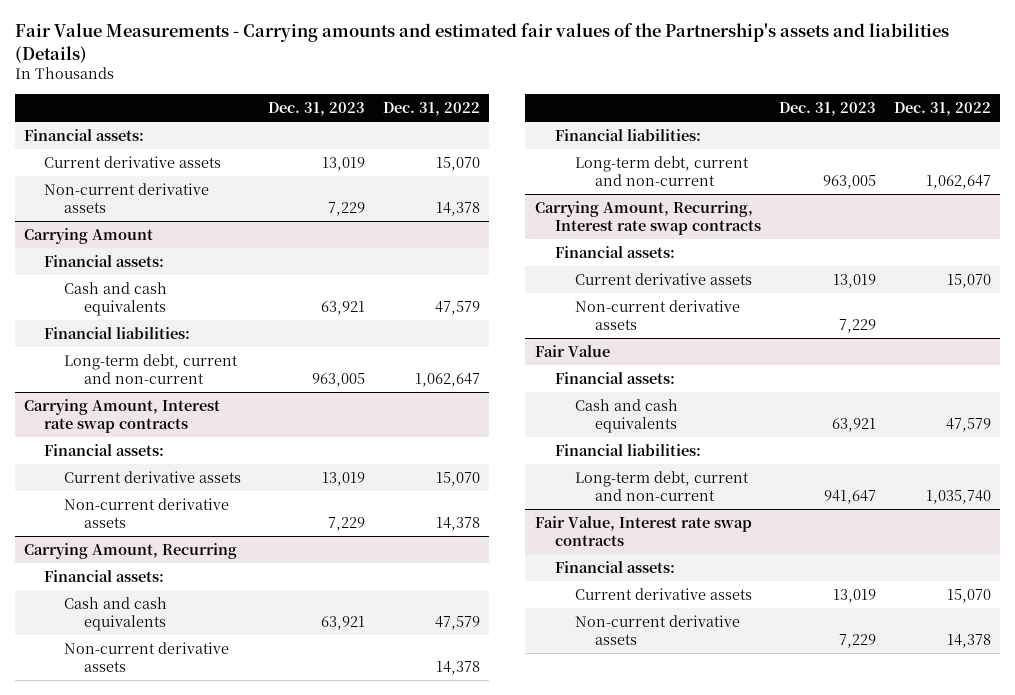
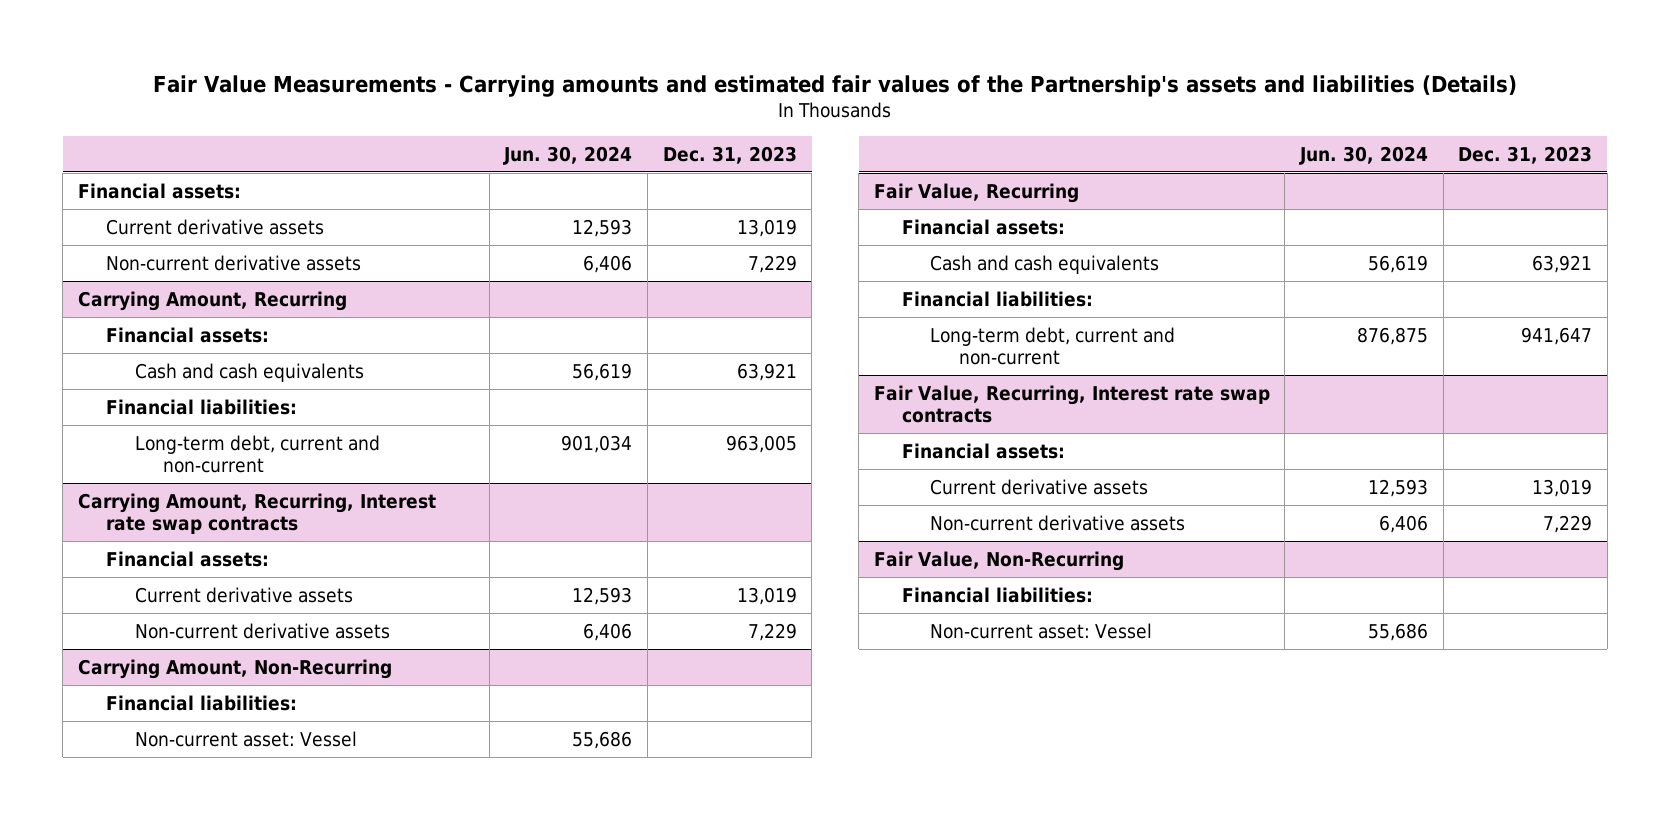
- | Dec. 31, 2023 | Dec. 31, 2022
+ | Jun. 30, 2024 | Dec. 31, 2023
- Carrying Amount
- Financial assets:
- Cash and cash equivalents | 63,921 | 47,579
- Financial liabilities:
- Long-term debt, current and non-current | 963,005 | 1,062,647
- Carrying Amount, Interest rate swap contracts
- Financial assets:
- Current derivative assets | 13,019 | 15,070
- Non-current derivative assets | 7,229 | 14,378
@ Carrying Amount, Recurring
- Non-current derivative assets | | 14,378
- Fair Value
+ Carrying Amount, Non-Recurring
+ Financial liabilities:
+ Non-current asset: Vessel | 55,686 |
+ Fair Value, Recurring
- Fair Value, Interest rate swap contracts
+ Fair Value, Recurring, Interest rate swap contracts
+ Fair Value, Non-Recurring
+ Financial liabilities:
+ Non-current asset: Vessel | 55,686 |

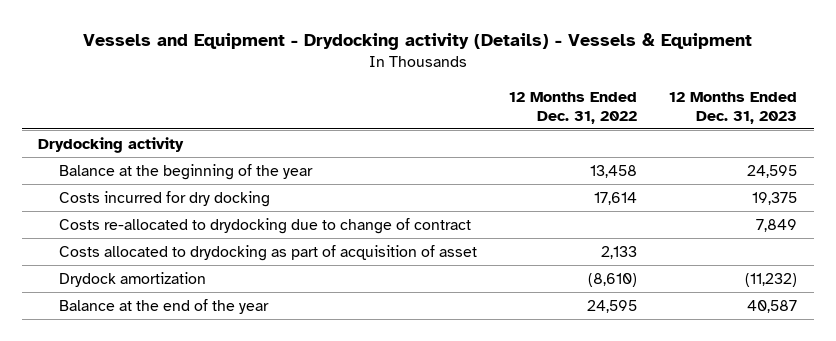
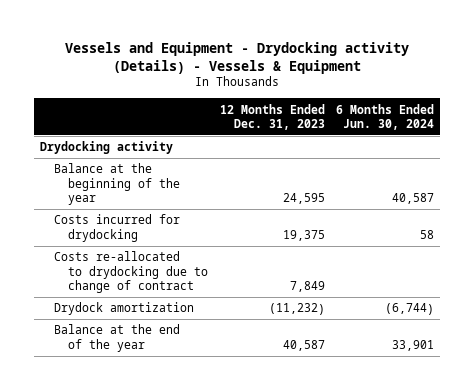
- | 12 Months Ended Dec. 31, 2022 | 12 Months Ended Dec. 31, 2023
+ | 12 Months Ended Dec. 31, 2023 | 6 Months Ended Jun. 30, 2024
- Costs incurred for dry docking | 17,614 | 19,375
+ Costs incurred for drydocking | 19,375 | 58
- Costs allocated to drydocking as part of acquisition of asset | 2,133 |

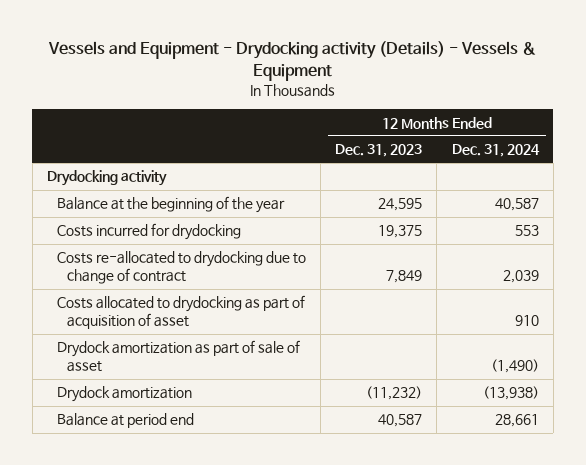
- | 12 Months Ended Dec. 31, 2023 | 6 Months Ended Jun. 30, 2024
+ | 12 Months Ended Dec. 31, 2023 | 12 Months Ended Dec. 31, 2024
+ Costs allocated to drydocking as part of acquisition of asset | | 910
+ Drydock amortization as part of sale of asset | | (1,490)
- Balance at the end of the year | 40,587 | 33,901
+ Balance at period end | 40,587 | 28,661

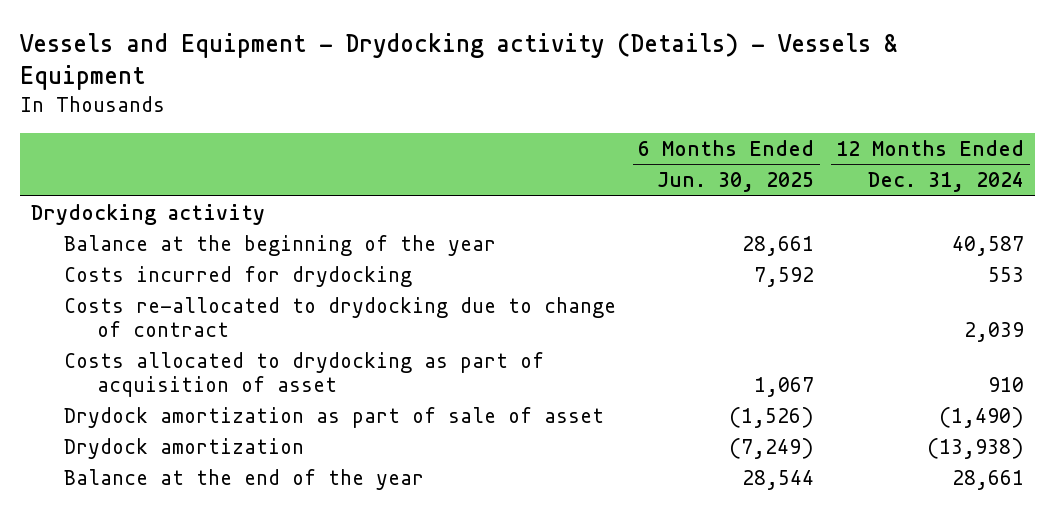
- | 12 Months Ended Dec. 31, 2023 | 12 Months Ended Dec. 31, 2024
+ | 6 Months Ended Jun. 30, 2025 | 12 Months Ended Dec. 31, 2024
- Balance at period end | 40,587 | 28,661
+ Balance at the end of the year | 28,544 | 28,661

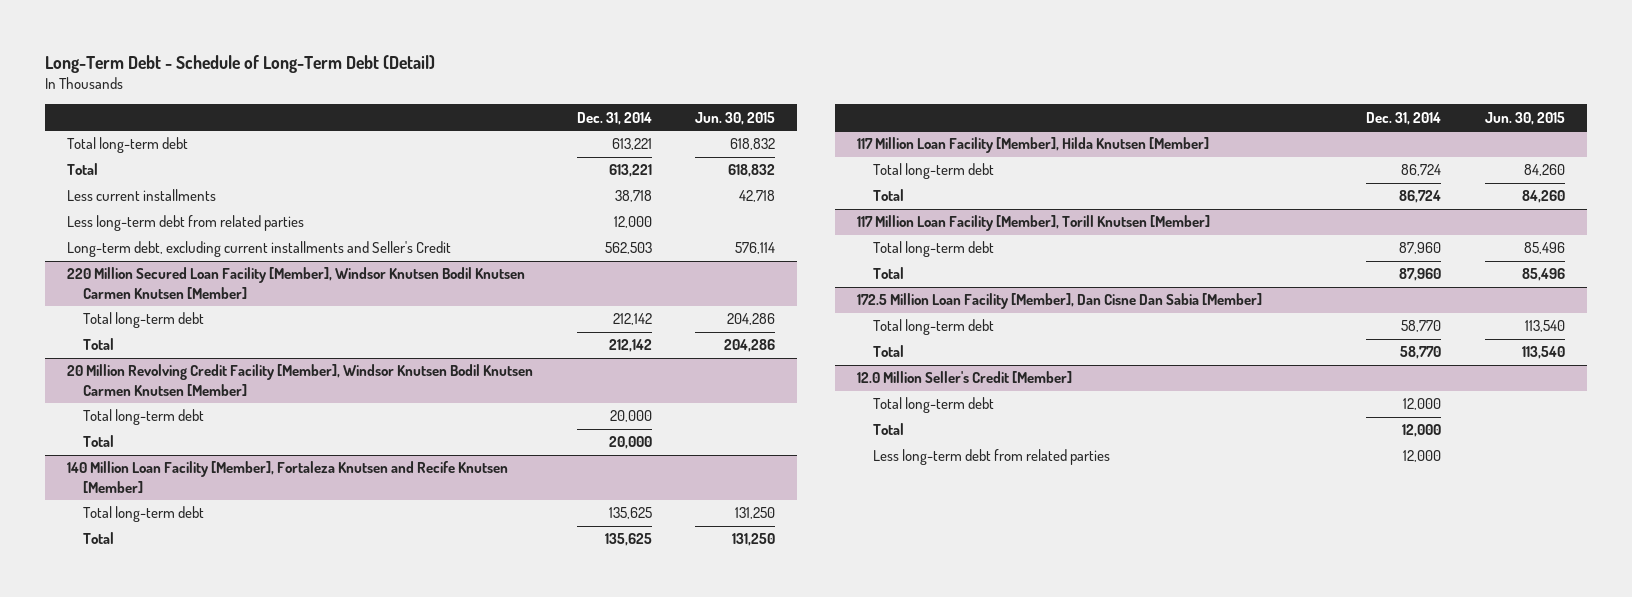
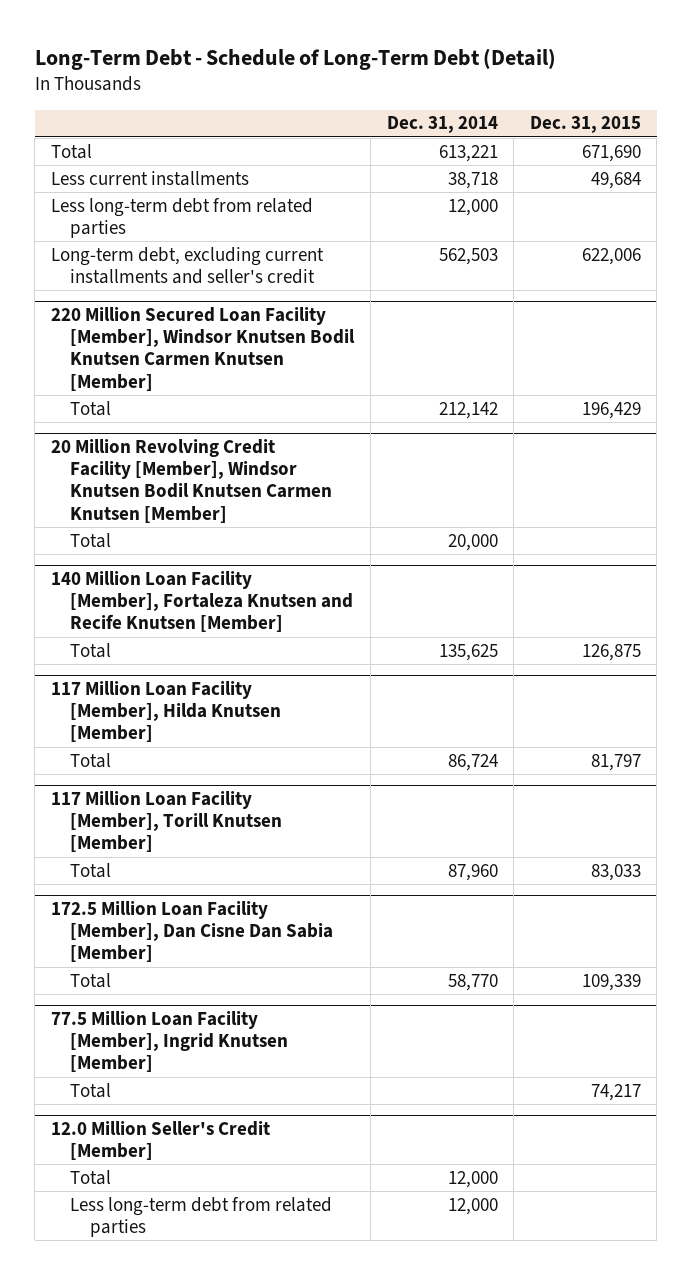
- | Dec. 31, 2014 | Jun. 30, 2015
+ | Dec. 31, 2014 | Dec. 31, 2015
- Total long-term debt | 613,221 | 618,832
- Long-term debt, excluding current installments and Seller's Credit | 562,503 | 576,114
+ Long-term debt, excluding current installments and seller's credit | 562,503 | 622,006
@ 220 Million Secured Loan Facility [Member], Windsor Knutsen Bodil Knutsen Carmen Knutsen [Member]
- Total long-term debt | 212,142 | 204,286
@ 20 Million Revolving Credit Facility [Member], Windsor Knutsen Bodil Knutsen Carmen Knutsen [Member]
- Total long-term debt | 20,000 |
@ 140 Million Loan Facility [Member], Fortaleza Knutsen and Recife Knutsen [Member]
- Total long-term debt | 135,625 | 131,250
@ 117 Million Loan Facility [Member], Hilda Knutsen [Member]
- Total long-term debt | 86,724 | 84,260
@ 117 Million Loan Facility [Member], Torill Knutsen [Member]
- Total long-term debt | 87,960 | 85,496
@ 172.5 Million Loan Facility [Member], Dan Cisne Dan Sabia [Member]
- Total long-term debt | 58,770 | 113,540
+ 77.5 Million Loan Facility [Member], Ingrid Knutsen [Member]
+ Total | | 74,217
@ 12.0 Million Seller's Credit [Member]
- Total long-term debt | 12,000 |

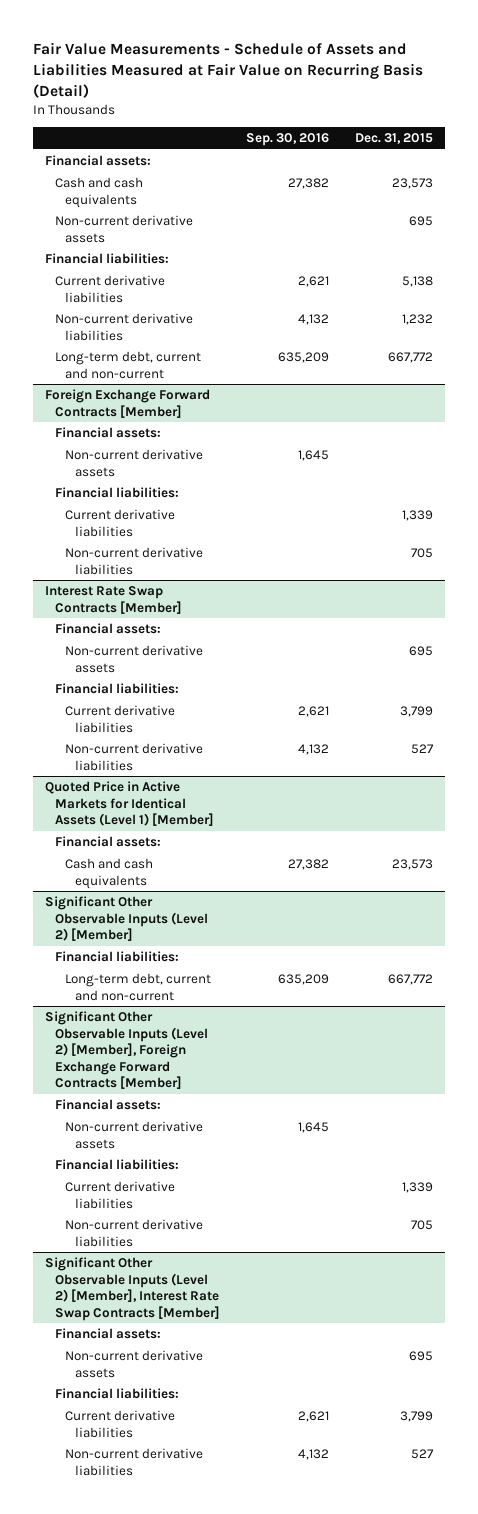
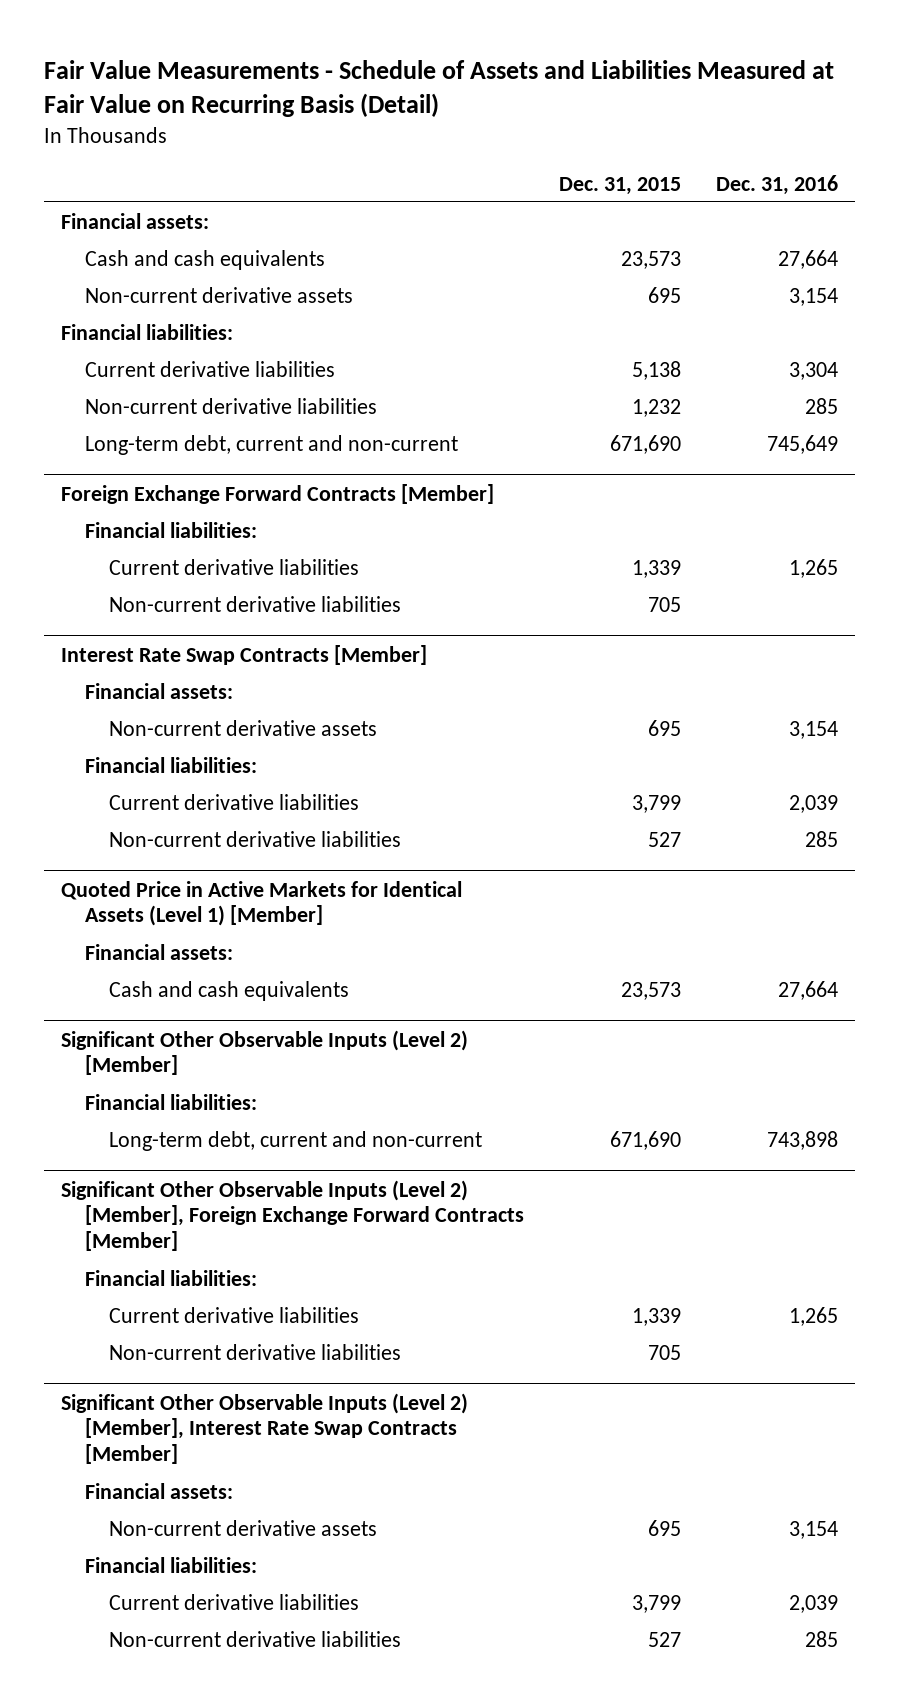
- | Sep. 30, 2016 | Dec. 31, 2015
+ | Dec. 31, 2015 | Dec. 31, 2016
- Long-term debt, current and non-current | 635,209 | 667,772
+ Long-term debt, current and non-current | 671,690 | 745,649
@ Foreign Exchange Forward Contracts [Member]
- Financial assets:
- Non-current derivative assets | 1,645 |
@ Significant Other Observable Inputs (Level 2) [Member]
- Long-term debt, current and non-current | 635,209 | 667,772
+ Long-term debt, current and non-current | 671,690 | 743,898
@ Significant Other Observable Inputs (Level 2) [Member], Foreign Exchange Forward Contracts [Member]
- Financial assets:
- Non-current derivative assets | 1,645 |

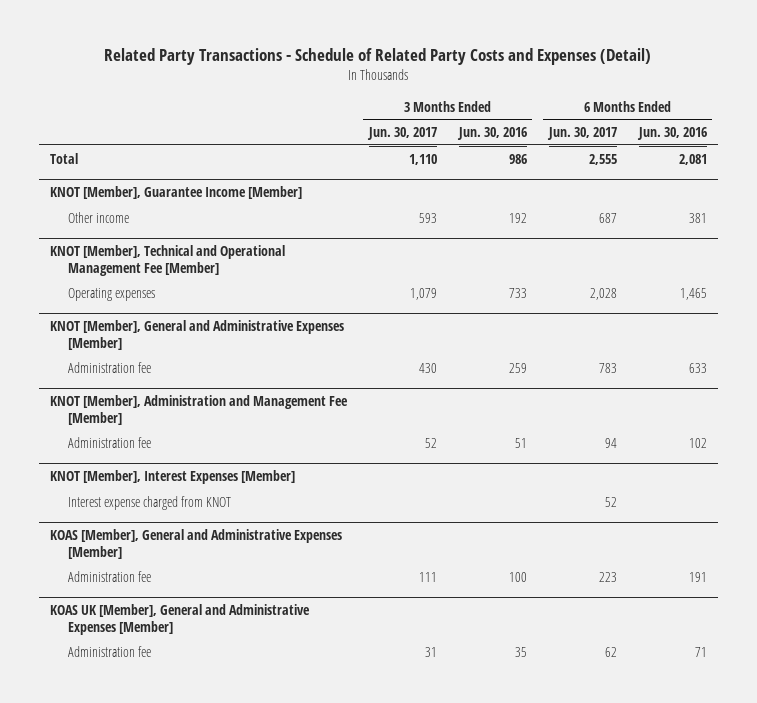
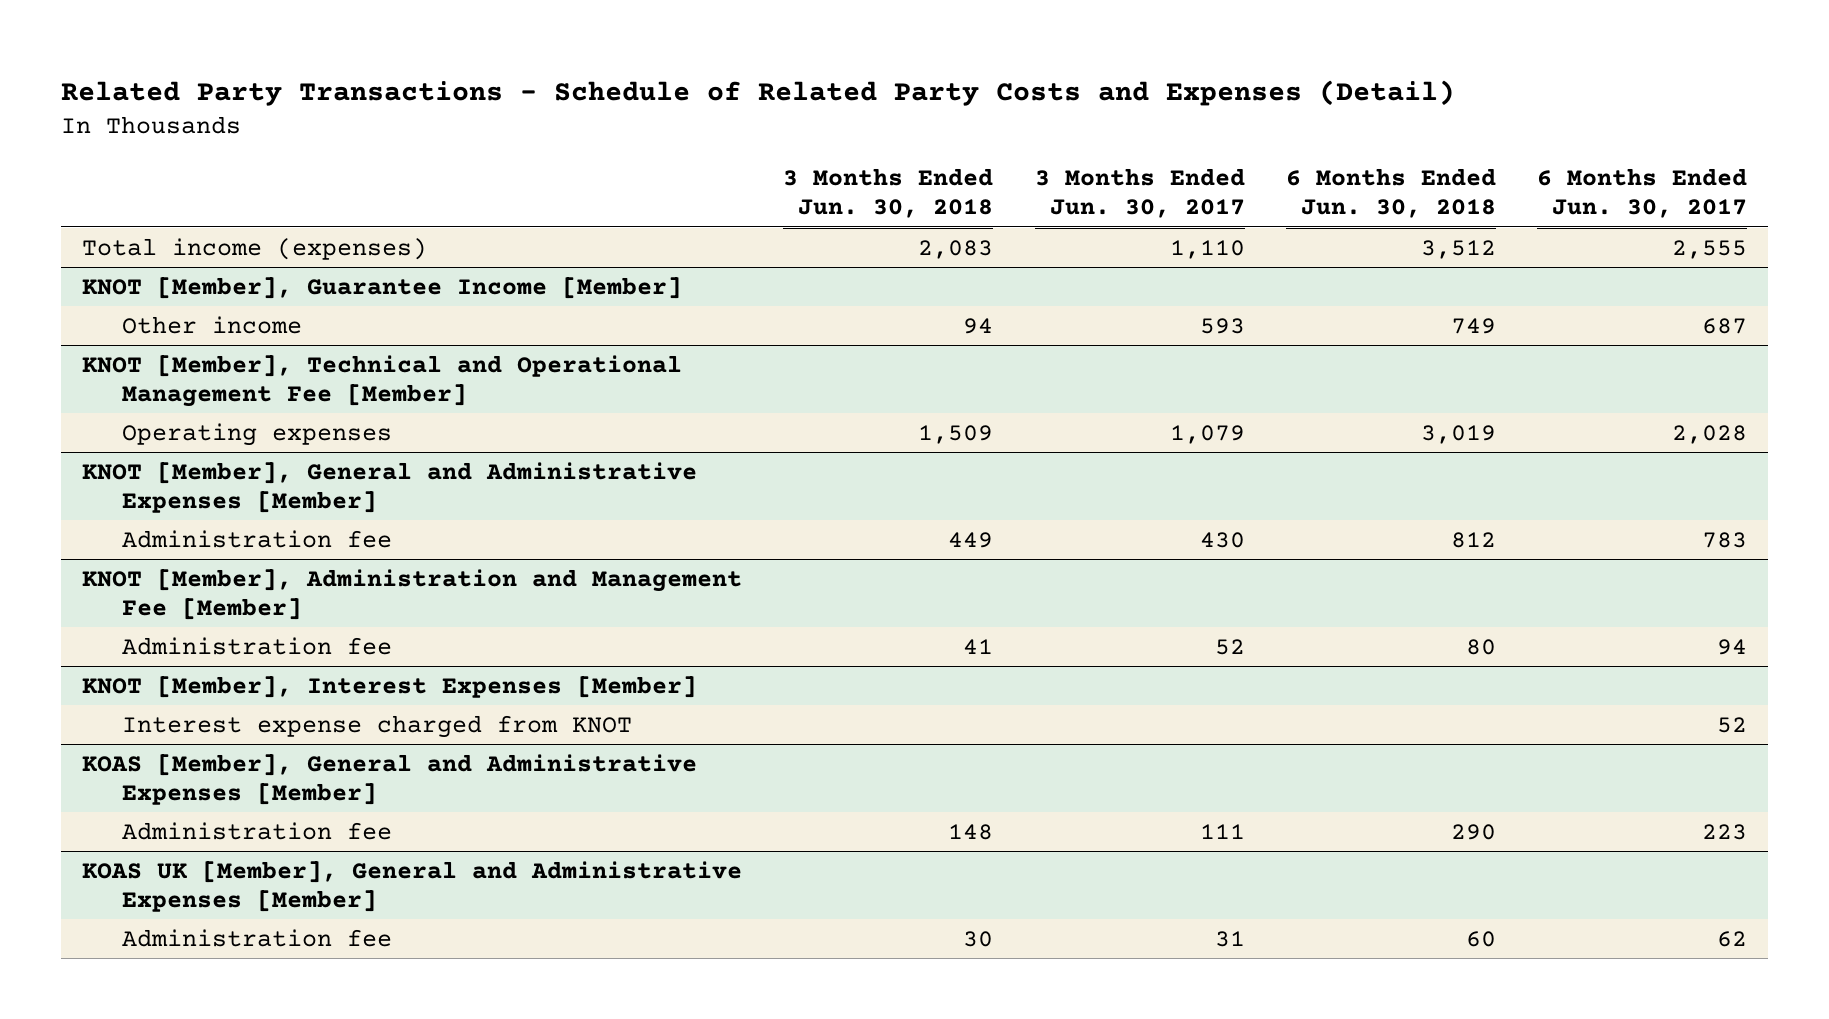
- | 3 Months Ended Jun. 30, 2017 | 3 Months Ended Jun. 30, 2016 | 6 Months Ended Jun. 30, 2017 | 6 Months Ended Jun. 30, 2016
+ | 3 Months Ended Jun. 30, 2018 | 3 Months Ended Jun. 30, 2017 | 6 Months Ended Jun. 30, 2018 | 6 Months Ended Jun. 30, 2017
- Total | 1,110 | 986 | 2,555 | 2,081
+ Total income (expenses) | 2,083 | 1,110 | 3,512 | 2,555

